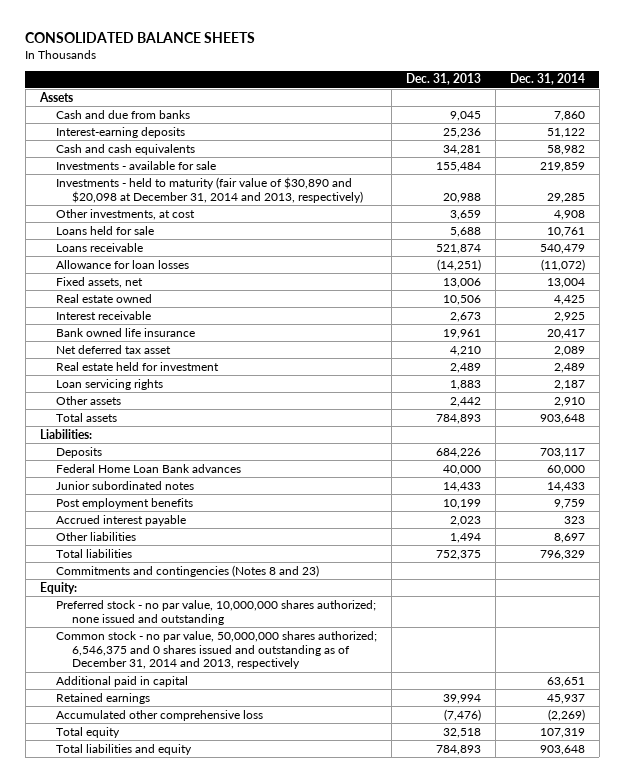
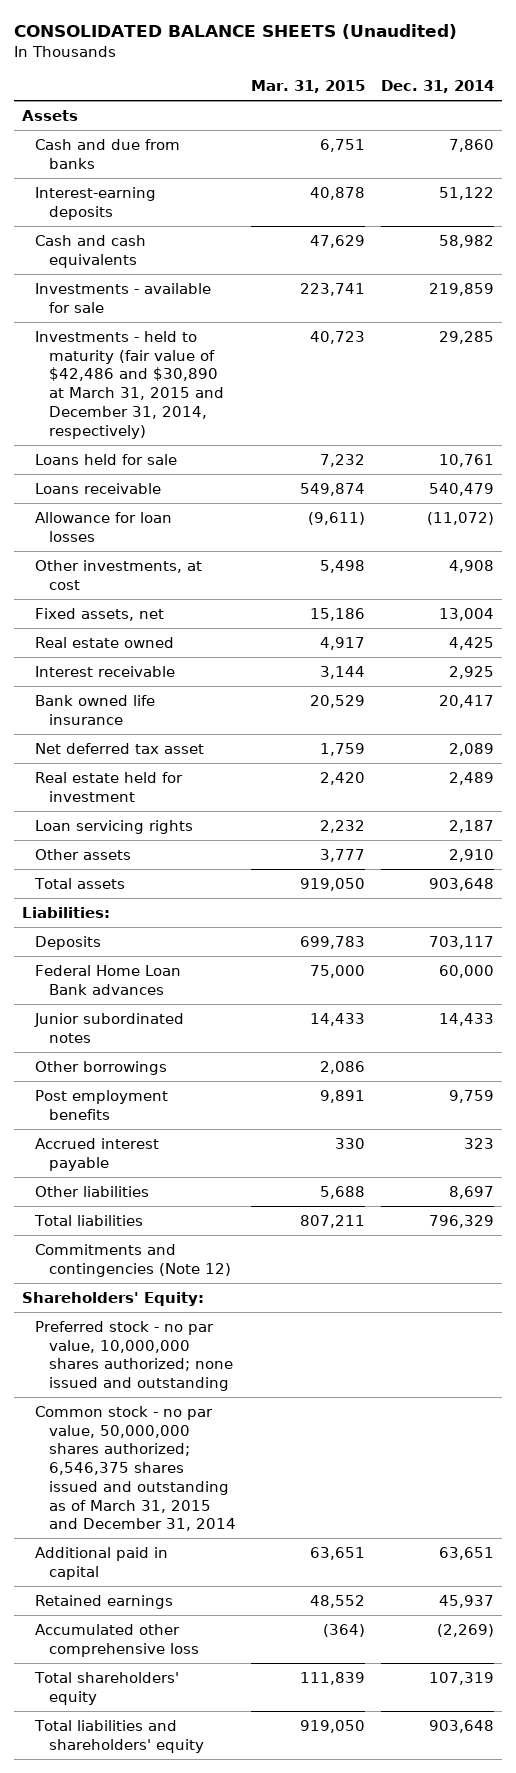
- CONSOLIDATED BALANCE SHEETS
+ CONSOLIDATED BALANCE SHEETS (Unaudited)
- | Dec. 31, 2013 | Dec. 31, 2014
+ | Mar. 31, 2015 | Dec. 31, 2014
- Investments - held to maturity (fair value of $30,890 and $20,098 at December 31, 2014 and 2013, respectively) | 20,988 | 29,285
+ Investments - held to maturity (fair value of $42,486 and $30,890 at March 31, 2015 and December 31, 2014, respectively) | 40,723 | 29,285
moved down: Other investments, at cost | 5,498 | 4,908
+ Other borrowings | 2,086 |
- Commitments and contingencies (Notes 8 and 23)
- Equity:
+ Commitments and contingencies (Note 12)
+ Shareholders' Equity:
- Common stock - no par value, 50,000,000 shares authorized; 6,546,375 and 0 shares issued and outstanding as of December 31, 2014 and 2013, respectively
+ Common stock - no par value, 50,000,000 shares authorized; 6,546,375 shares issued and outstanding as of March 31, 2015 and December 31, 2014
- Total equity | 32,518 | 107,319
- Total liabilities and equity | 784,893 | 903,648
+ Total shareholders' equity | 111,839 | 107,319
+ Total liabilities and shareholders' equity | 919,050 | 903,648

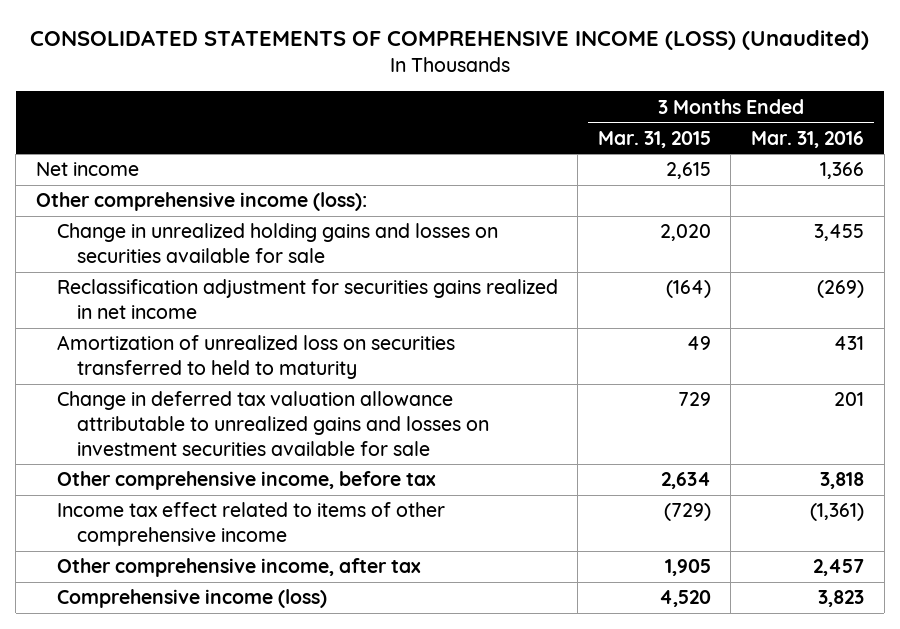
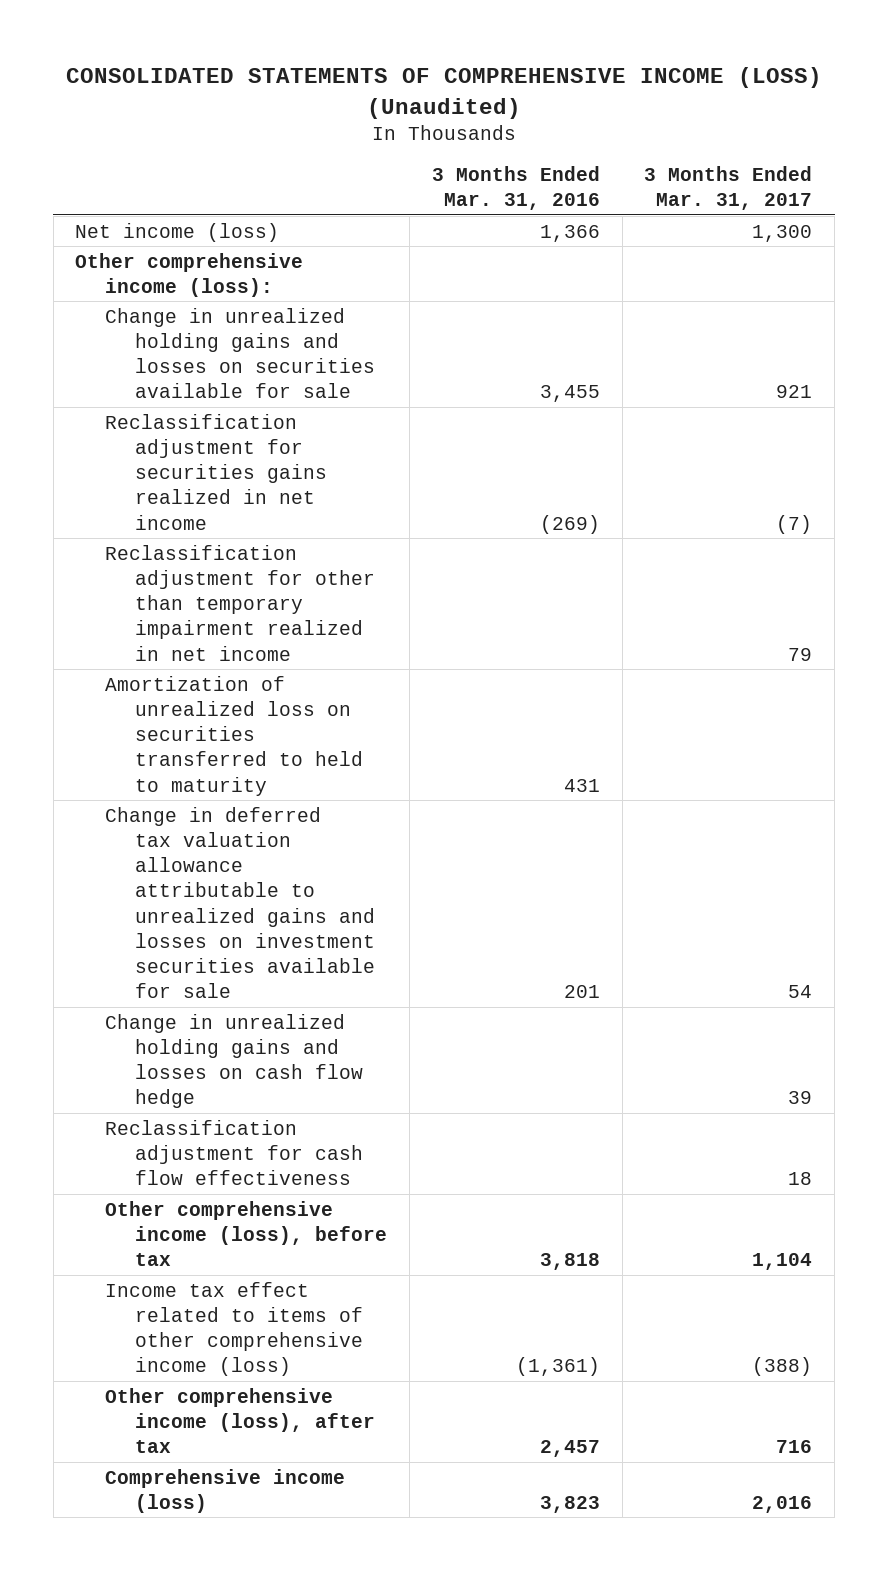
- | 3 Months Ended Mar. 31, 2015 | 3 Months Ended Mar. 31, 2016
+ | 3 Months Ended Mar. 31, 2016 | 3 Months Ended Mar. 31, 2017
- Net income | 2,615 | 1,366
+ Net income (loss) | 1,366 | 1,300
+ Reclassification adjustment for other than temporary impairment realized in net income | | 79
- Other comprehensive income, before tax | 2,634 | 3,818
- Income tax effect related to items of other comprehensive income | (729) | (1,361)
- Other comprehensive income, after tax | 1,905 | 2,457
+ Change in unrealized holding gains and losses on cash flow hedge | | 39
+ Reclassification adjustment for cash flow effectiveness | | 18
+ Other comprehensive income (loss), before tax | 3,818 | 1,104
+ Income tax effect related to items of other comprehensive income (loss) | (1,361) | (388)
+ Other comprehensive income (loss), after tax | 2,457 | 716

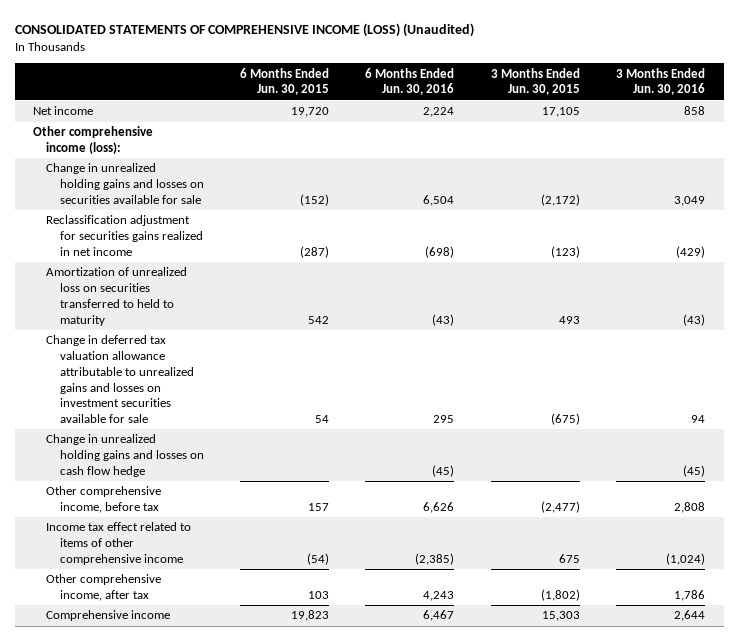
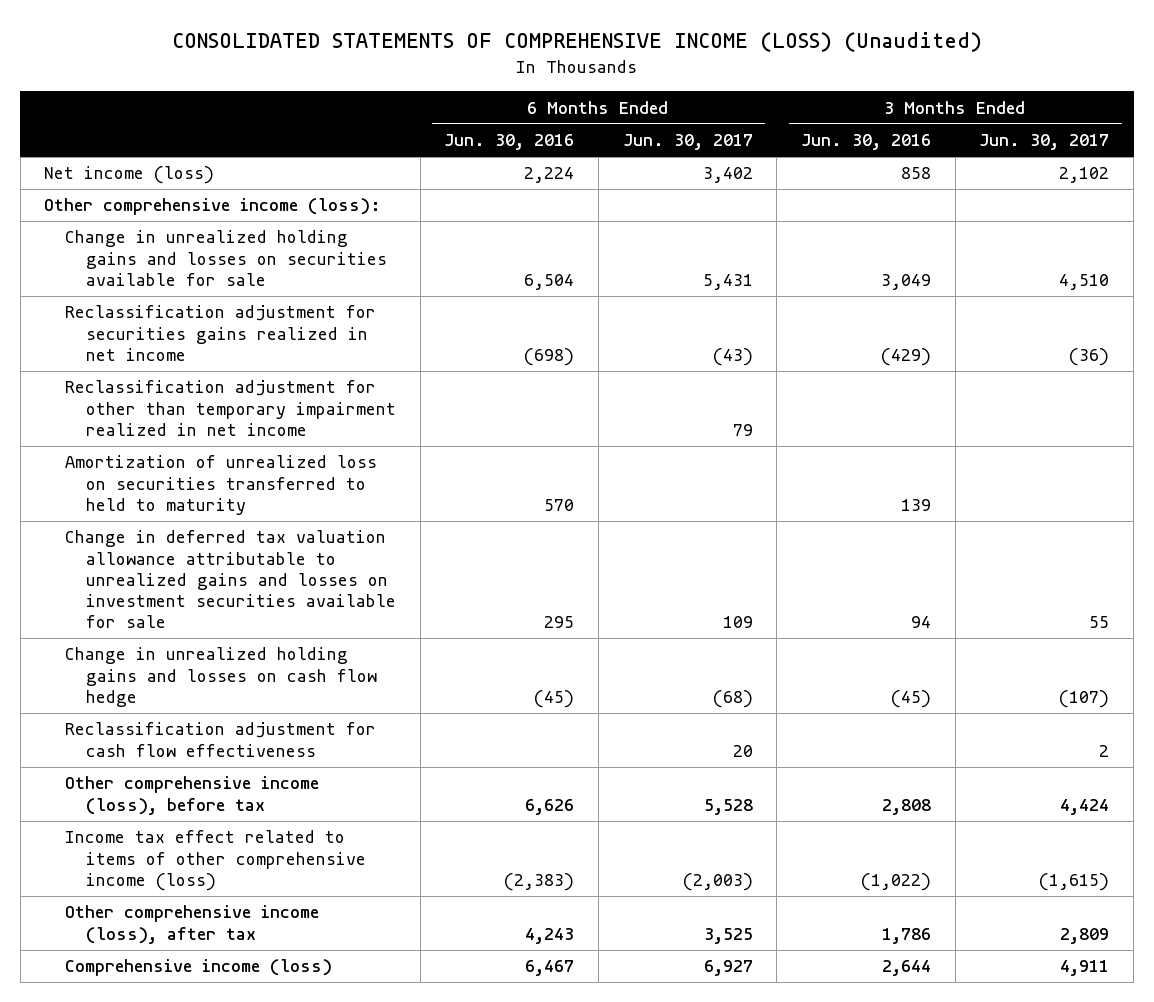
- | 6 Months Ended Jun. 30, 2015 | 6 Months Ended Jun. 30, 2016 | 3 Months Ended Jun. 30, 2015 | 3 Months Ended Jun. 30, 2016
+ | 6 Months Ended Jun. 30, 2016 | 6 Months Ended Jun. 30, 2017 | 3 Months Ended Jun. 30, 2016 | 3 Months Ended Jun. 30, 2017
- Net income | 19,720 | 2,224 | 17,105 | 858
+ Net income (loss) | 2,224 | 3,402 | 858 | 2,102
- Amortization of unrealized loss on securities transferred to held to maturity | 542 | (43) | 493 | (43)
+ Reclassification adjustment for other than temporary impairment realized in net income | | 79 | |
+ Amortization of unrealized loss on securities transferred to held to maturity | 570 | | 139 |
- Other comprehensive income, before tax | 157 | 6,626 | (2,477) | 2,808
- Income tax effect related to items of other comprehensive income | (54) | (2,385) | 675 | (1,024)
- Other comprehensive income, after tax | 103 | 4,243 | (1,802) | 1,786
- Comprehensive income | 19,823 | 6,467 | 15,303 | 2,644
+ Reclassification adjustment for cash flow effectiveness | | 20 | | 2
+ Other comprehensive income (loss), before tax | 6,626 | 5,528 | 2,808 | 4,424
+ Income tax effect related to items of other comprehensive income (loss) | (2,383) | (2,003) | (1,022) | (1,615)
+ Other comprehensive income (loss), after tax | 4,243 | 3,525 | 1,786 | 2,809
+ Comprehensive income (loss) | 6,467 | 6,927 | 2,644 | 4,911

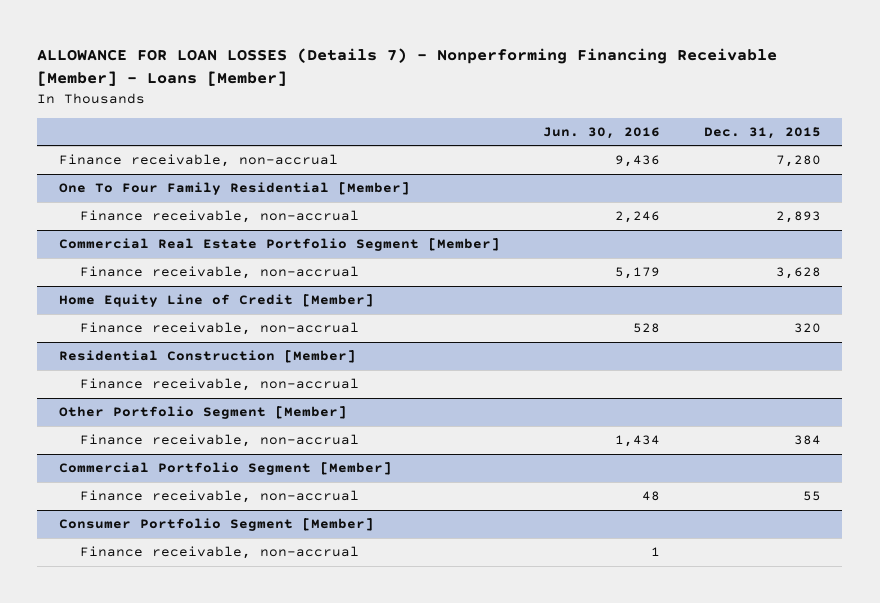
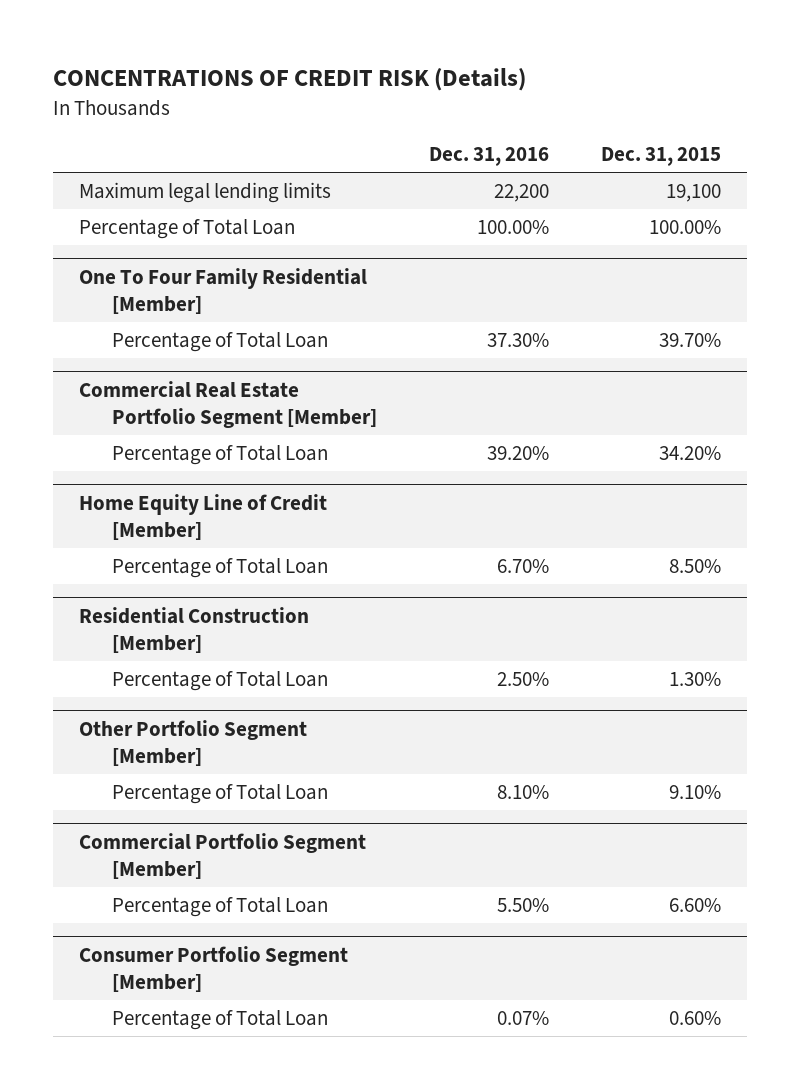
- ALLOWANCE FOR LOAN LOSSES (Details 7) - Nonperforming Financing Receivable [Member] - Loans [Member]
+ CONCENTRATIONS OF CREDIT RISK (Details)
- | Jun. 30, 2016 | Dec. 31, 2015
+ | Dec. 31, 2016 | Dec. 31, 2015
- Finance receivable, non-accrual | 9,436 | 7,280
+ Maximum legal lending limits | 22,200 | 19,100
+ Percentage of Total Loan | 100.00% | 100.00%
@ One To Four Family Residential [Member]
- Finance receivable, non-accrual | 2,246 | 2,893
+ Percentage of Total Loan | 37.30% | 39.70%
@ Commercial Real Estate Portfolio Segment [Member]
- Finance receivable, non-accrual | 5,179 | 3,628
+ Percentage of Total Loan | 39.20% | 34.20%
@ Home Equity Line of Credit [Member]
- Finance receivable, non-accrual | 528 | 320
+ Percentage of Total Loan | 6.70% | 8.50%
@ Residential Construction [Member]
- Finance receivable, non-accrual
+ Percentage of Total Loan | 2.50% | 1.30%
@ Other Portfolio Segment [Member]
- Finance receivable, non-accrual | 1,434 | 384
+ Percentage of Total Loan | 8.10% | 9.10%
@ Commercial Portfolio Segment [Member]
- Finance receivable, non-accrual | 48 | 55
+ Percentage of Total Loan | 5.50% | 6.60%
@ Consumer Portfolio Segment [Member]
- Finance receivable, non-accrual | 1 |
+ Percentage of Total Loan | 0.07% | 0.60%

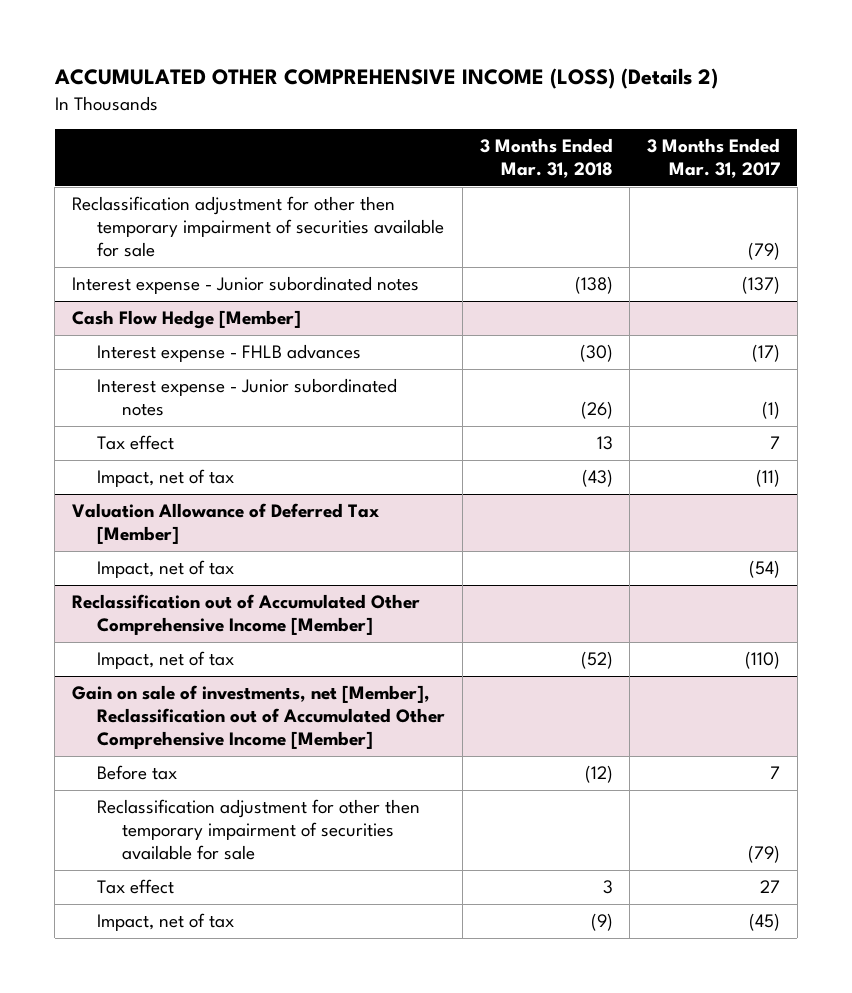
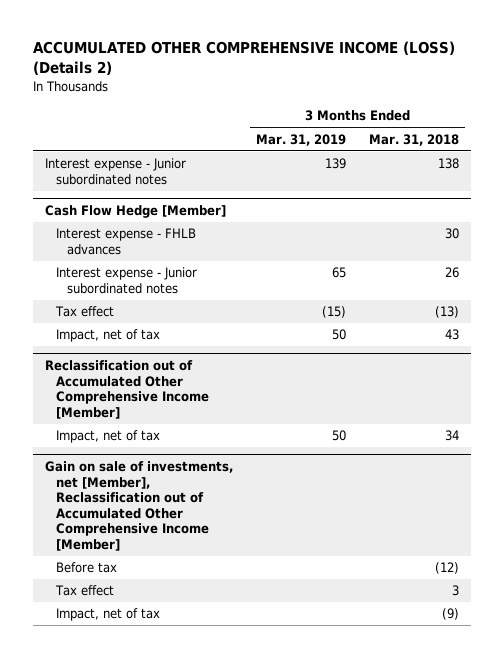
- | 3 Months Ended Mar. 31, 2018 | 3 Months Ended Mar. 31, 2017
+ | 3 Months Ended Mar. 31, 2019 | 3 Months Ended Mar. 31, 2018
- Reclassification adjustment for other then temporary impairment of securities available for sale | | (79)
- Interest expense - Junior subordinated notes | (138) | (137)
+ Interest expense - Junior subordinated notes | 139 | 138
@ Cash Flow Hedge [Member]
- Interest expense - FHLB advances | (30) | (17)
- Interest expense - Junior subordinated notes | (26) | (1)
- Tax effect | 13 | 7
- Impact, net of tax | (43) | (11)
- Valuation Allowance of Deferred Tax [Member]
- Impact, net of tax | | (54)
@ Cash Flow Hedge [Member]
+ Interest expense - FHLB advances | | 30
+ Interest expense - Junior subordinated notes | 65 | 26
+ Tax effect | (15) | (13)
+ Impact, net of tax | 50 | 43
@ Reclassification out of Accumulated Other Comprehensive Income [Member]
- Impact, net of tax | (52) | (110)
+ Impact, net of tax | 50 | 34
@ Gain on sale of investments, net [Member], Reclassification out of Accumulated Other Comprehensive Income [Member]
- Reclassification adjustment for other then temporary impairment of securities available for sale | | (79)

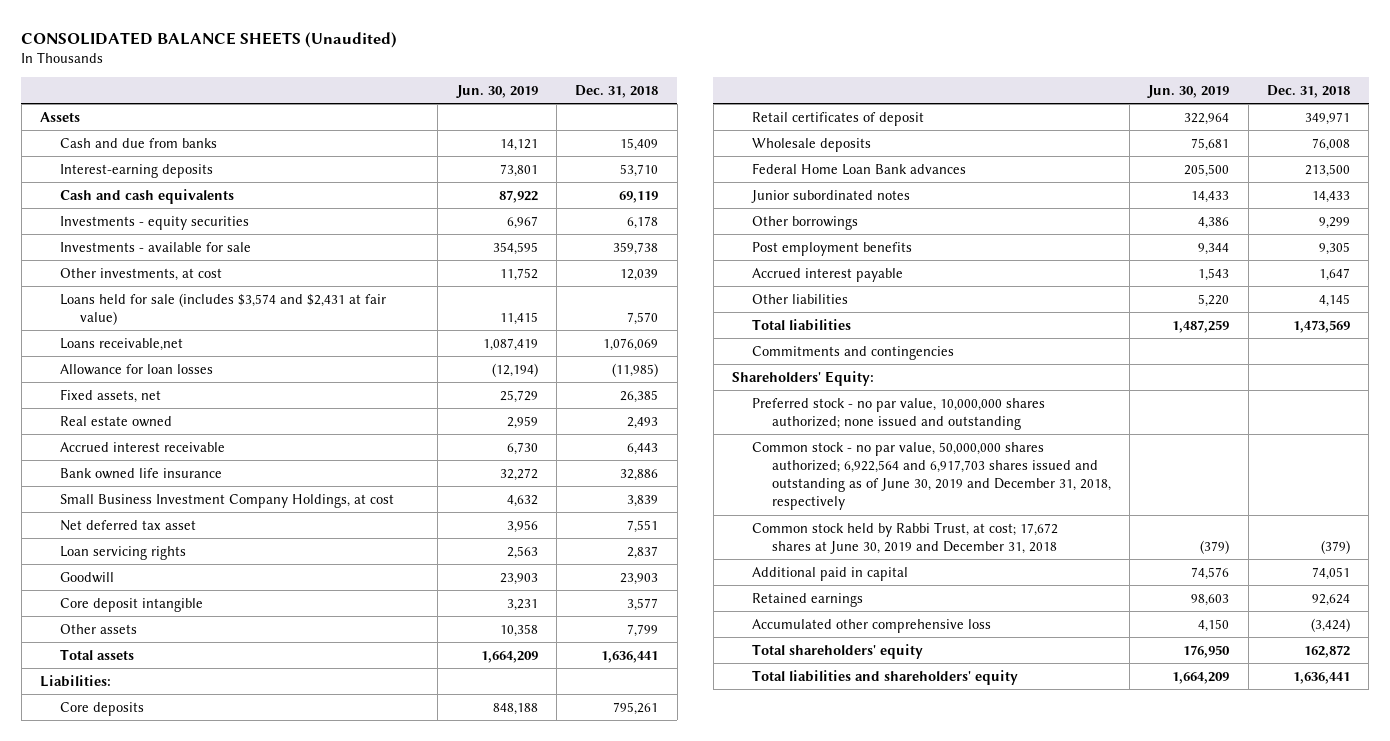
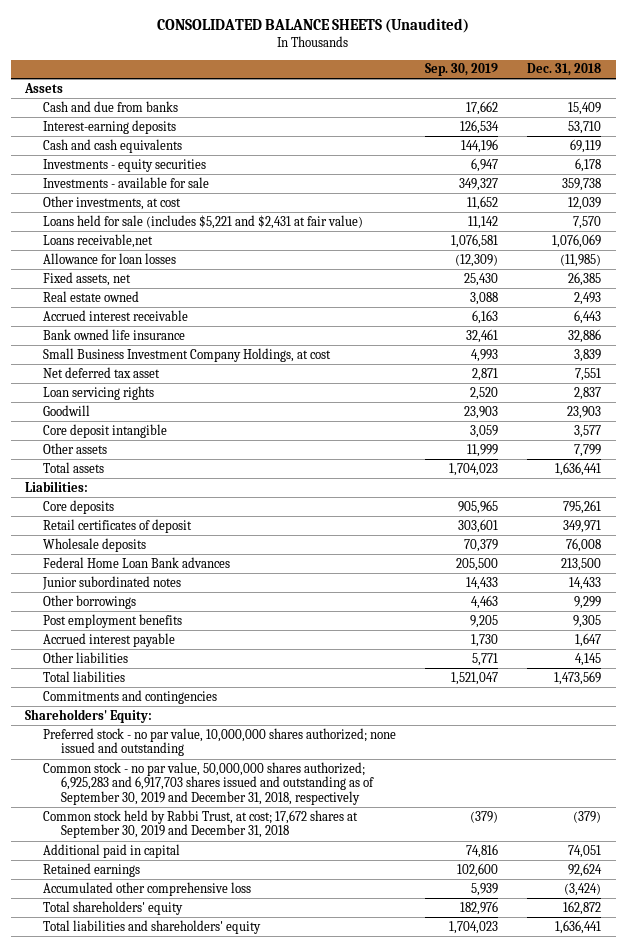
- | Jun. 30, 2019 | Dec. 31, 2018
+ | Sep. 30, 2019 | Dec. 31, 2018
- Loans held for sale (includes $3,574 and $2,431 at fair value) | 11,415 | 7,570
+ Loans held for sale (includes $5,221 and $2,431 at fair value) | 11,142 | 7,570
- Common stock - no par value, 50,000,000 shares authorized; 6,922,564 and 6,917,703 shares issued and outstanding as of June 30, 2019 and December 31, 2018, respectively
- Common stock held by Rabbi Trust, at cost; 17,672 shares at June 30, 2019 and December 31, 2018 | (379) | (379)
+ Common stock - no par value, 50,000,000 shares authorized; 6,925,283 and 6,917,703 shares issued and outstanding as of September 30, 2019 and December 31, 2018, respectively
+ Common stock held by Rabbi Trust, at cost; 17,672 shares at September 30, 2019 and December 31, 2018 | (379) | (379)

